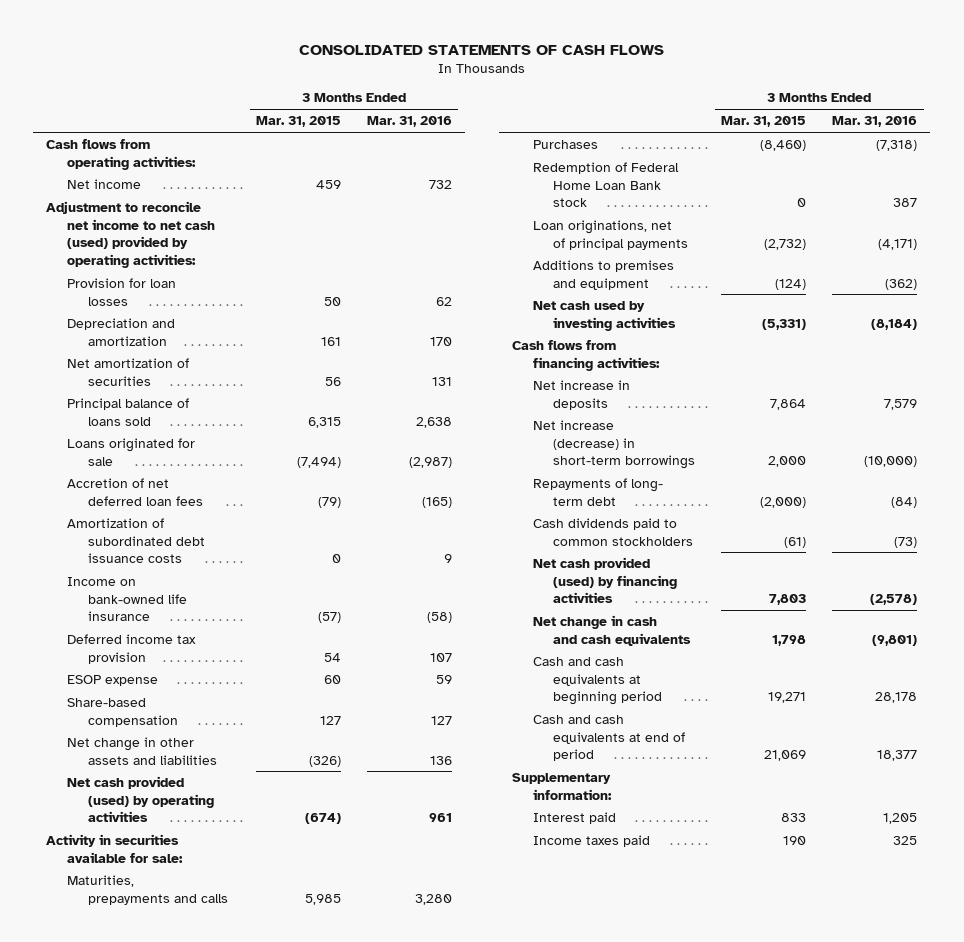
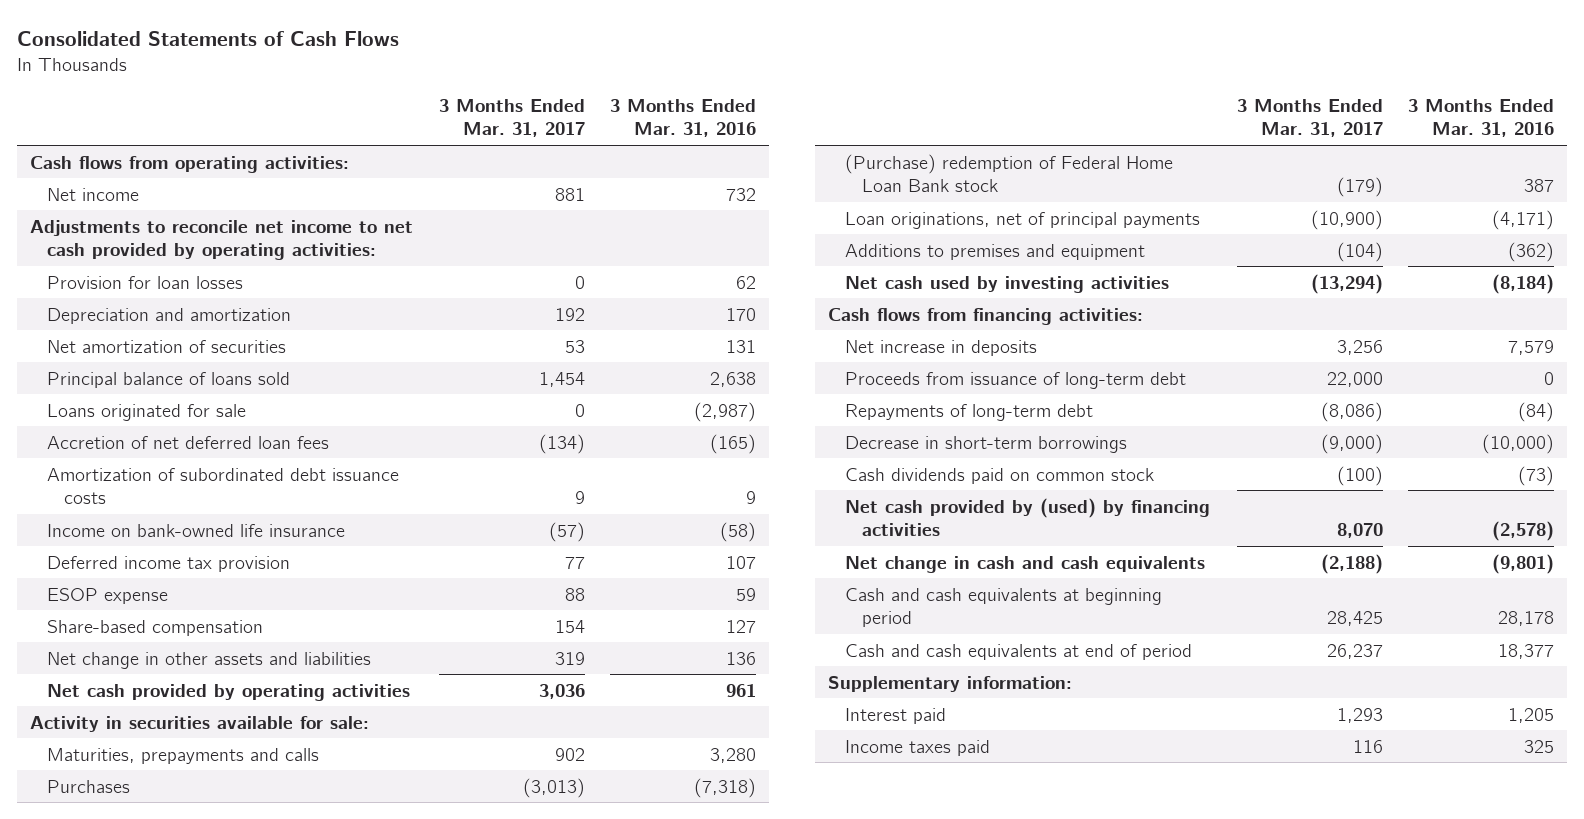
- CONSOLIDATED STATEMENTS OF CASH FLOWS
+ Consolidated Statements of Cash Flows
- | 3 Months Ended Mar. 31, 2015 | 3 Months Ended Mar. 31, 2016
+ | 3 Months Ended Mar. 31, 2017 | 3 Months Ended Mar. 31, 2016
- Adjustment to reconcile net income to net cash (used) provided by operating activities:
+ Adjustments to reconcile net income to net cash provided by operating activities:
- Net cash provided (used) by operating activities | (674) | 961
+ Net cash provided by operating activities | 3,036 | 961
- Redemption of Federal Home Loan Bank stock | 0 | 387
+ (Purchase) redemption of Federal Home Loan Bank stock | (179) | 387
- Net increase (decrease) in short-term borrowings | 2,000 | (10,000)
- Repayments of long- term debt | (2,000) | (84)
- Cash dividends paid to common stockholders | (61) | (73)
- Net cash provided (used) by financing activities | 7,803 | (2,578)
+ Proceeds from issuance of long-term debt | 22,000 | 0
+ Repayments of long-term debt | (8,086) | (84)
+ Decrease in short-term borrowings | (9,000) | (10,000)
+ Cash dividends paid on common stock | (100) | (73)
+ Net cash provided by (used) by financing activities | 8,070 | (2,578)

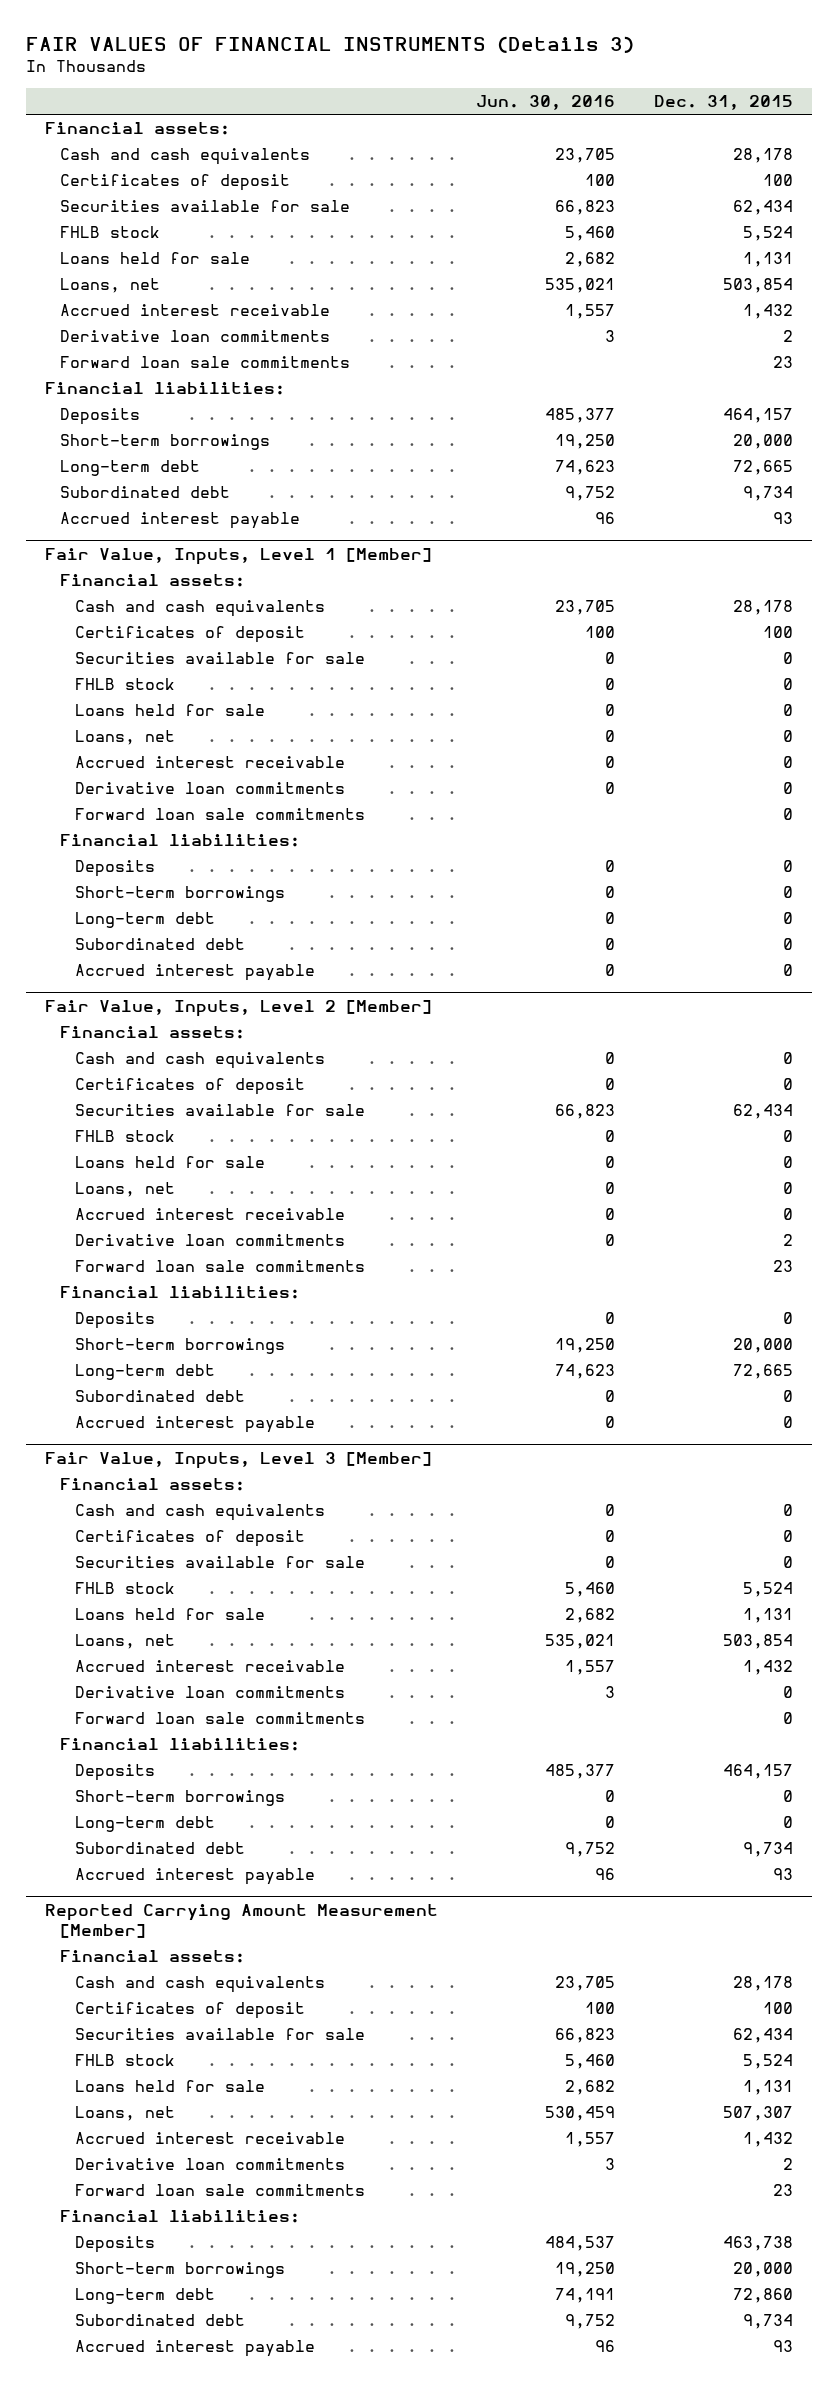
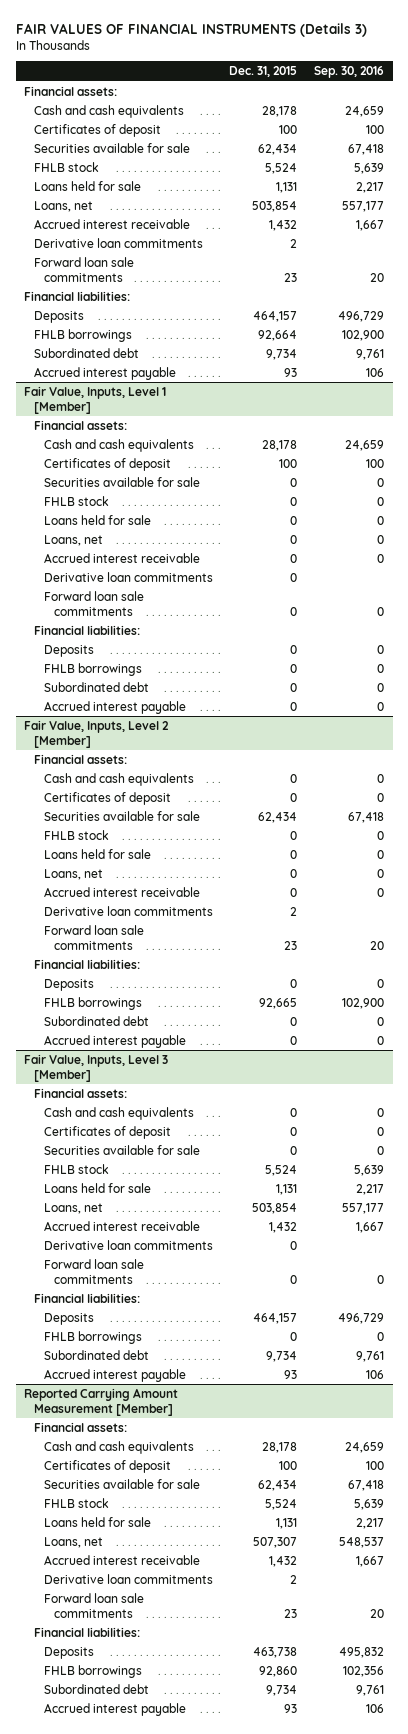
- | Jun. 30, 2016 | Dec. 31, 2015
+ | Dec. 31, 2015 | Sep. 30, 2016
- Short-term borrowings | 19,250 | 20,000
- Long-term debt | 74,623 | 72,665
+ FHLB borrowings | 92,664 | 102,900
@ Fair Value, Inputs, Level 1 [Member]
- Short-term borrowings | 0 | 0
- Long-term debt | 0 | 0
+ FHLB borrowings | 0 | 0
@ Fair Value, Inputs, Level 2 [Member]
- Short-term borrowings | 19,250 | 20,000
- Long-term debt | 74,623 | 72,665
+ FHLB borrowings | 92,665 | 102,900
@ Fair Value, Inputs, Level 3 [Member]
- Short-term borrowings | 0 | 0
- Long-term debt | 0 | 0
+ FHLB borrowings | 0 | 0
@ Reported Carrying Amount Measurement [Member]
- Short-term borrowings | 19,250 | 20,000
- Long-term debt | 74,191 | 72,860
+ FHLB borrowings | 92,860 | 102,356

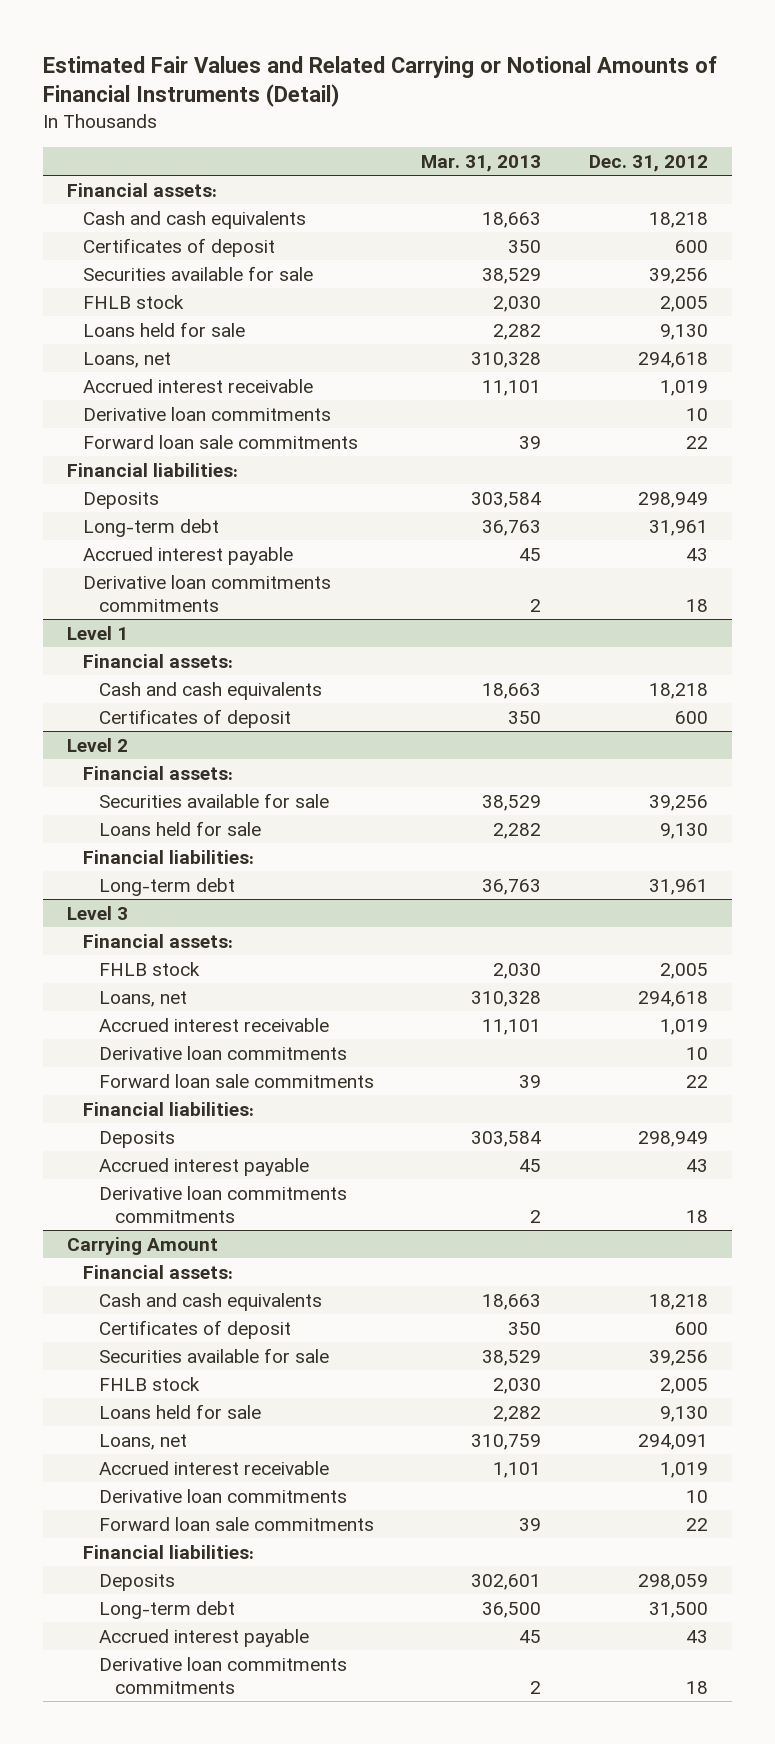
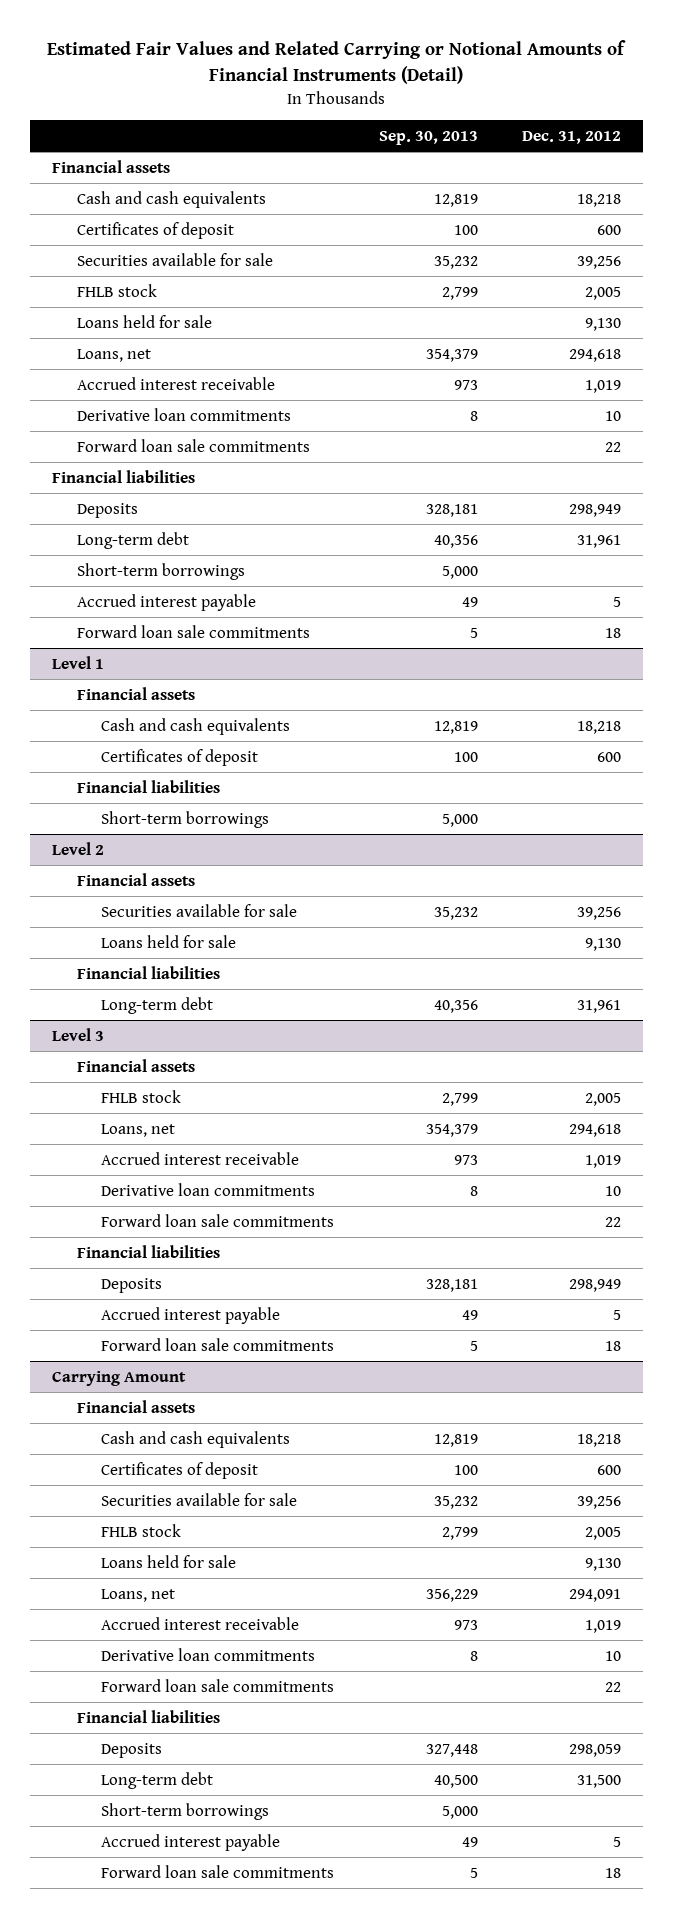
- | Mar. 31, 2013 | Dec. 31, 2012
+ | Sep. 30, 2013 | Dec. 31, 2012
- Financial assets:
+ Financial assets
- Financial liabilities:
+ Financial liabilities
- Accrued interest payable | 45 | 43
- Derivative loan commitments commitments | 2 | 18
+ Short-term borrowings | 5,000 |
+ Accrued interest payable | 49 | 5
+ Forward loan sale commitments | 5 | 18
@ Level 1
- Financial assets:
+ Financial assets
+ Financial liabilities
+ Short-term borrowings | 5,000 |
@ Level 2
- Financial assets:
+ Financial assets
- Financial liabilities:
+ Financial liabilities
@ Level 3
- Financial assets:
+ Financial assets
- Financial liabilities:
+ Financial liabilities
- Accrued interest payable | 45 | 43
- Derivative loan commitments commitments | 2 | 18
+ Accrued interest payable | 49 | 5
+ Forward loan sale commitments | 5 | 18
@ Carrying Amount
- Financial assets:
+ Financial assets
- Financial liabilities:
+ Financial liabilities
- Accrued interest payable | 45 | 43
- Derivative loan commitments commitments | 2 | 18
+ Short-term borrowings | 5,000 |
+ Accrued interest payable | 49 | 5
+ Forward loan sale commitments | 5 | 18

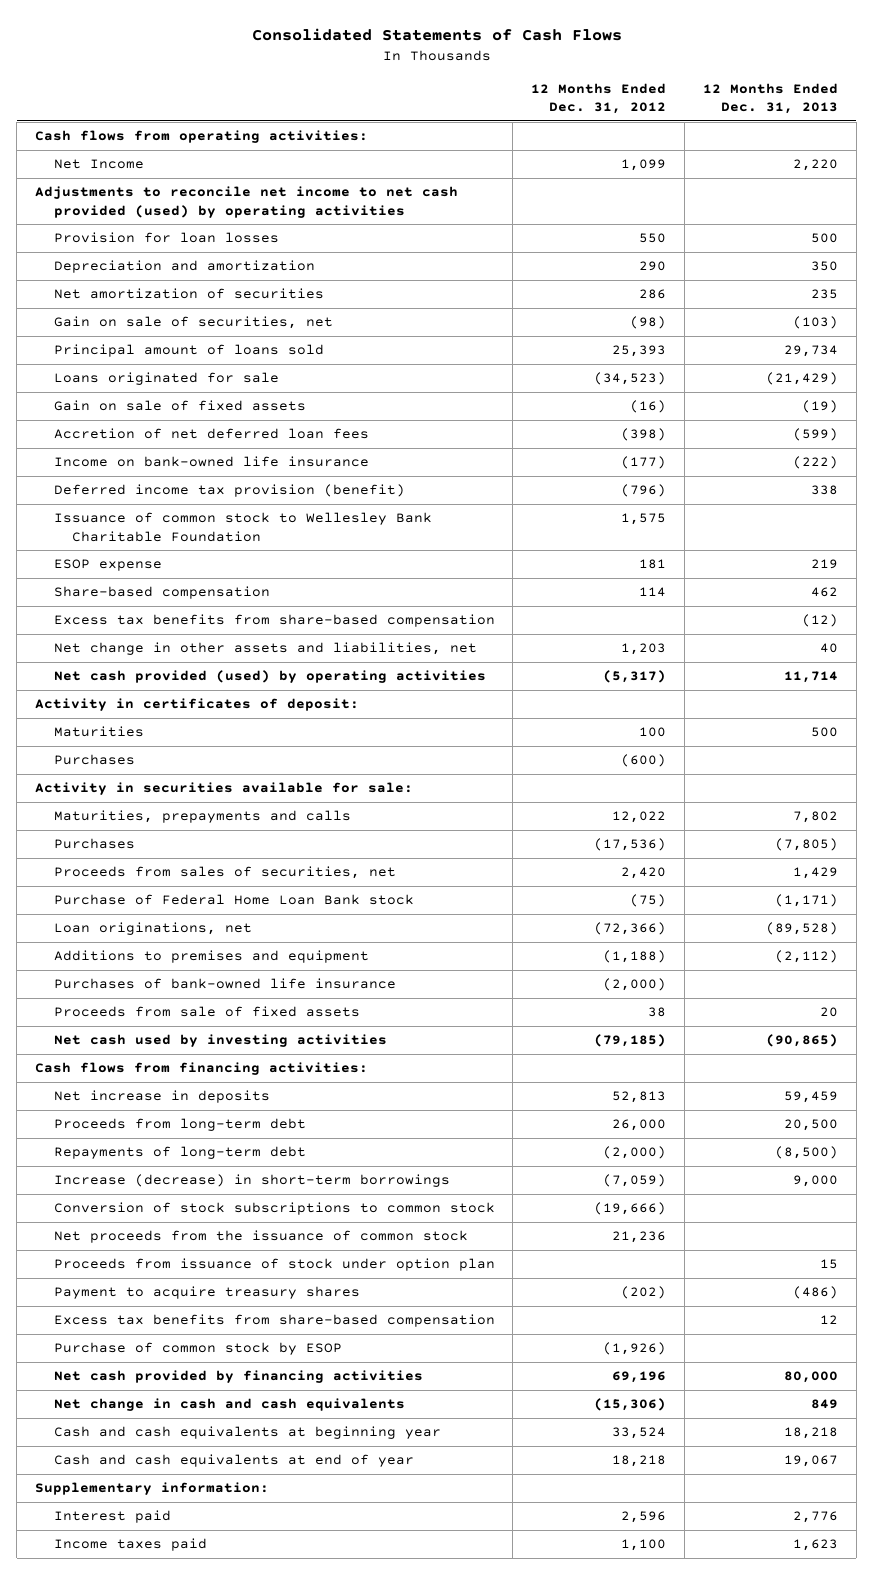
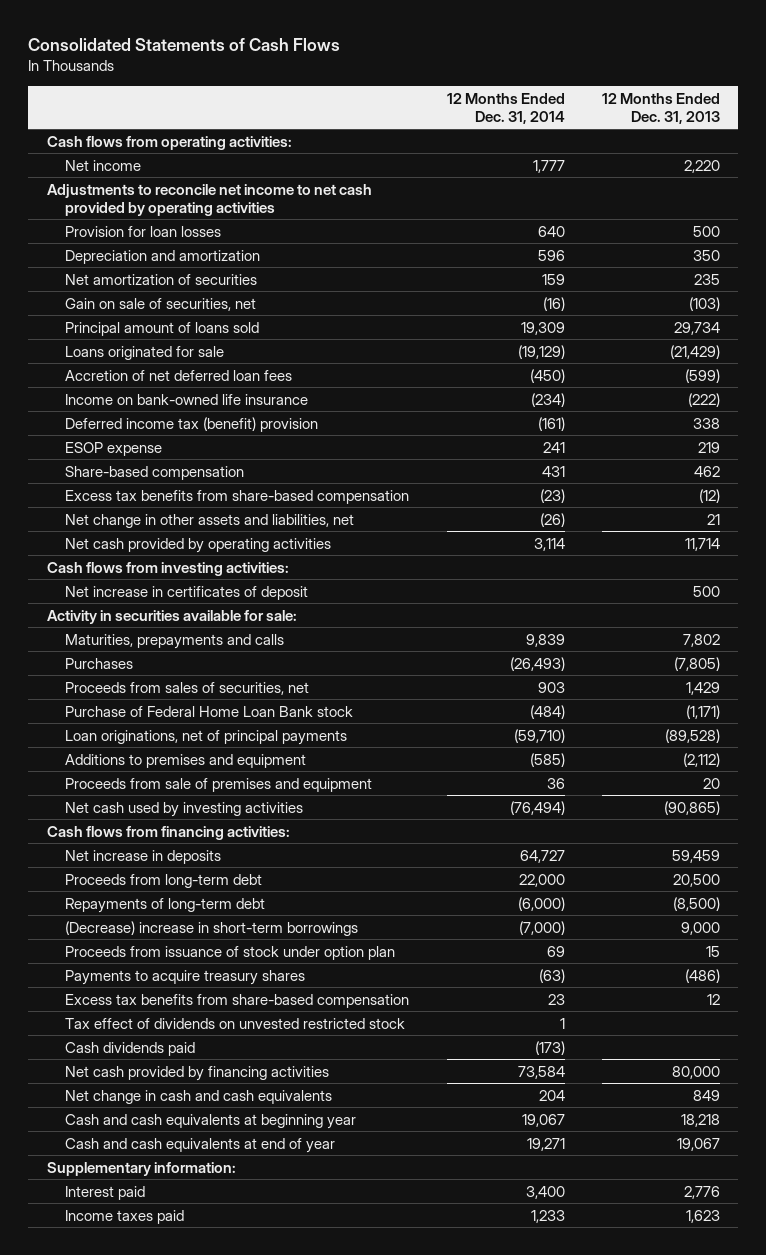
- | 12 Months Ended Dec. 31, 2012 | 12 Months Ended Dec. 31, 2013
+ | 12 Months Ended Dec. 31, 2014 | 12 Months Ended Dec. 31, 2013
- Net Income | 1,099 | 2,220
- Adjustments to reconcile net income to net cash provided (used) by operating activities
+ Net income | 1,777 | 2,220
+ Adjustments to reconcile net income to net cash provided by operating activities
- Gain on sale of fixed assets | (16) | (19)
- Deferred income tax provision (benefit) | (796) | 338
- Issuance of common stock to Wellesley Bank Charitable Foundation | 1,575 |
+ Deferred income tax (benefit) provision | (161) | 338
- Net change in other assets and liabilities, net | 1,203 | 40
- Net cash provided (used) by operating activities | (5,317) | 11,714
- Activity in certificates of deposit:
- Maturities | 100 | 500
- Purchases | (600) |
+ Net change in other assets and liabilities, net | (26) | 21
+ Net cash provided by operating activities | 3,114 | 11,714
+ Cash flows from investing activities:
+ Net increase in certificates of deposit | | 500
- Loan originations, net | (72,366) | (89,528)
+ Loan originations, net of principal payments | (59,710) | (89,528)
- Purchases of bank-owned life insurance | (2,000) |
- Proceeds from sale of fixed assets | 38 | 20
+ Proceeds from sale of premises and equipment | 36 | 20
- Increase (decrease) in short-term borrowings | (7,059) | 9,000
- Conversion of stock subscriptions to common stock | (19,666) |
- Net proceeds from the issuance of common stock | 21,236 |
+ (Decrease) increase in short-term borrowings | (7,000) | 9,000
- Payment to acquire treasury shares | (202) | (486)
+ Payments to acquire treasury shares | (63) | (486)
- Purchase of common stock by ESOP | (1,926) |
+ Tax effect of dividends on unvested restricted stock | 1 |
+ Cash dividends paid | (173) |

